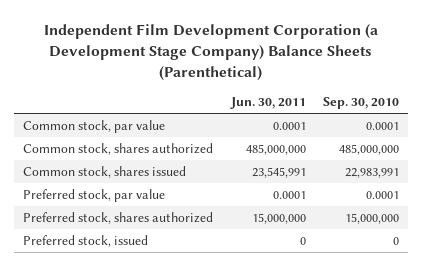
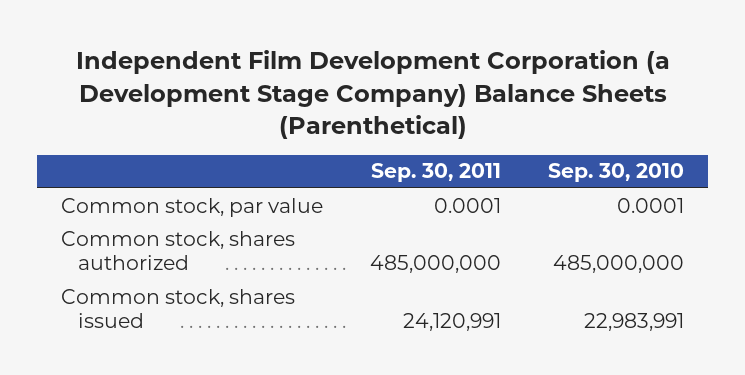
- | Jun. 30, 2011 | Sep. 30, 2010
+ | Sep. 30, 2011 | Sep. 30, 2010
- Preferred stock, par value | 0.0001 | 0.0001
- Preferred stock, shares authorized | 15,000,000 | 15,000,000
- Preferred stock, issued | 0 | 0

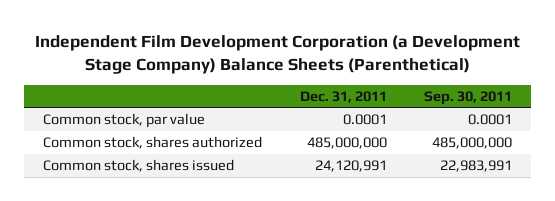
- | Sep. 30, 2011 | Sep. 30, 2010
+ | Dec. 31, 2011 | Sep. 30, 2011
- Common stock, shares issued | 24,120,991 | 22,983,991
+ Common stock, shares issued | 24,120,991 | 22,983,991

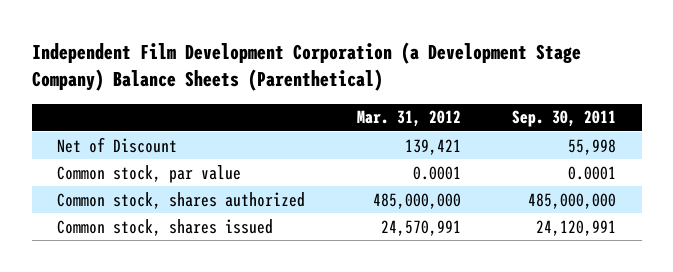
- | Dec. 31, 2011 | Sep. 30, 2011
+ | Mar. 31, 2012 | Sep. 30, 2011
+ Net of Discount | 139,421 | 55,998
- Common stock, shares issued | 24,120,991 | 22,983,991
+ Common stock, shares issued | 24,570,991 | 24,120,991

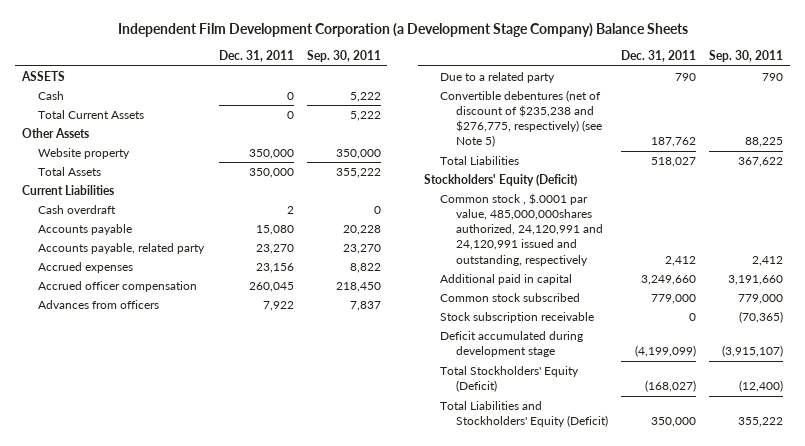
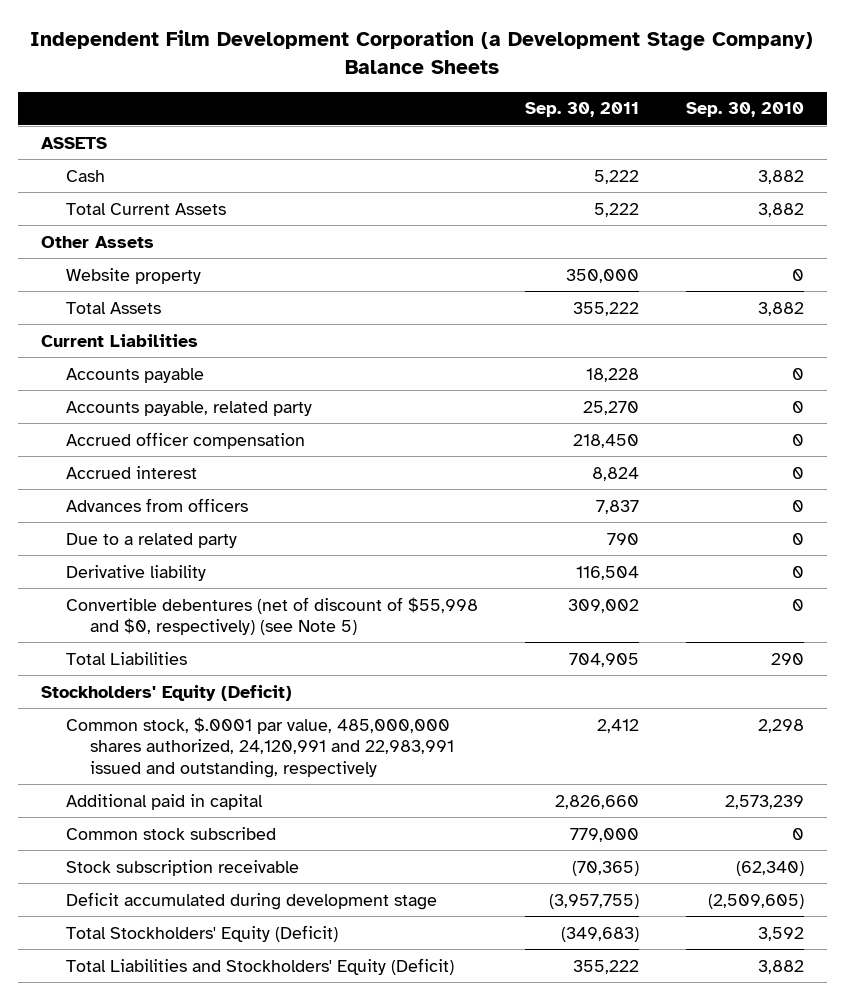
- | Dec. 31, 2011 | Sep. 30, 2011
+ | Sep. 30, 2011 | Sep. 30, 2010
- Cash overdraft | 2 | 0
- Accounts payable | 15,080 | 20,228
- Accounts payable, related party | 23,270 | 23,270
- Accrued expenses | 23,156 | 8,822
+ Accounts payable | 18,228 | 0
+ Accounts payable, related party | 25,270 | 0
+ Accrued interest | 8,824 | 0
- Convertible debentures (net of discount of $235,238 and $276,775, respectively) (see Note 5) | 187,762 | 88,225
- Total Liabilities | 518,027 | 367,622
+ Derivative liability | 116,504 | 0
+ Convertible debentures (net of discount of $55,998 and $0, respectively) (see Note 5) | 309,002 | 0
+ Total Liabilities | 704,905 | 290
- Common stock , $.0001 par value, 485,000,000shares authorized, 24,120,991 and 24,120,991 issued and outstanding, respectively | 2,412 | 2,412
- Additional paid in capital | 3,249,660 | 3,191,660
+ Common stock, $.0001 par value, 485,000,000 shares authorized, 24,120,991 and 22,983,991 issued and outstanding, respectively | 2,412 | 2,298
+ Additional paid in capital | 2,826,660 | 2,573,239
- Deficit accumulated during development stage | (4,199,099) | (3,915,107)
- Total Stockholders' Equity (Deficit) | (168,027) | (12,400)
+ Deficit accumulated during development stage | (3,957,755) | (2,509,605)
+ Total Stockholders' Equity (Deficit) | (349,683) | 3,592

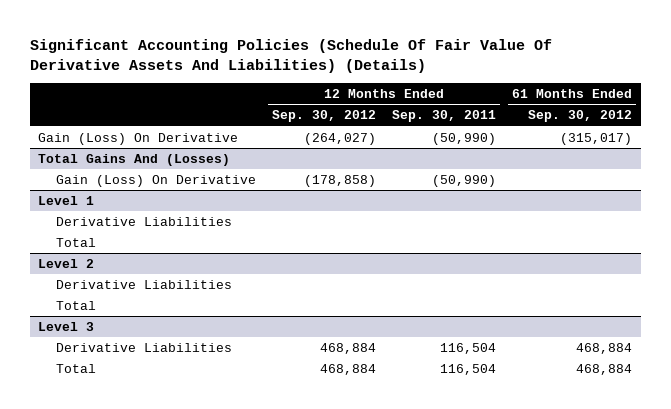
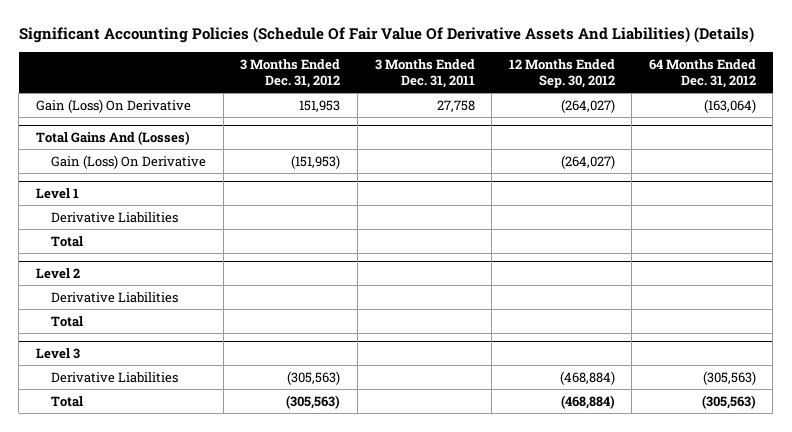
- | 12 Months Ended Sep. 30, 2012 | 12 Months Ended Sep. 30, 2011 | 61 Months Ended Sep. 30, 2012
+ | 3 Months Ended Dec. 31, 2012 | 3 Months Ended Dec. 31, 2011 | 12 Months Ended Sep. 30, 2012 | 64 Months Ended Dec. 31, 2012
@ Total Gains And (Losses)
- Gain (Loss) On Derivative | (178,858) | (50,990) |
+ Gain (Loss) On Derivative | (151,953) | | (264,027) |
@ Level 3
- Derivative Liabilities | 468,884 | 116,504 | 468,884
- Total | 468,884 | 116,504 | 468,884
+ Derivative Liabilities | (305,563) | | (468,884) | (305,563)
+ Total | (305,563) | | (468,884) | (305,563)

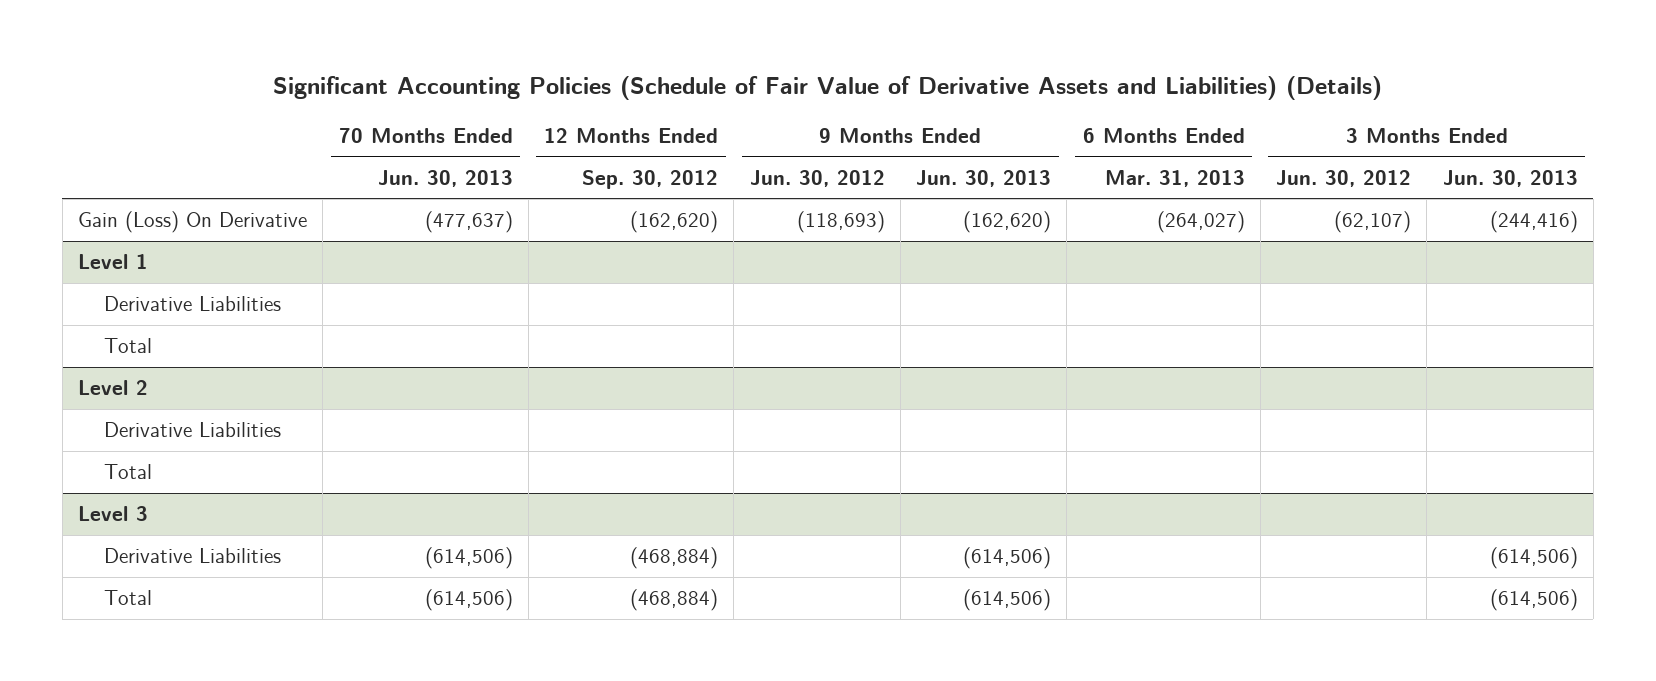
- Significant Accounting Policies (Schedule Of Fair Value Of Derivative Assets And Liabilities) (Details)
+ Significant Accounting Policies (Schedule of Fair Value of Derivative Assets and Liabilities) (Details)
- | 3 Months Ended Dec. 31, 2012 | 3 Months Ended Dec. 31, 2011 | 12 Months Ended Sep. 30, 2012 | 64 Months Ended Dec. 31, 2012
+ | 70 Months Ended Jun. 30, 2013 | 12 Months Ended Sep. 30, 2012 | 9 Months Ended Jun. 30, 2012 | 9 Months Ended Jun. 30, 2013 | 6 Months Ended Mar. 31, 2013 | 3 Months Ended Jun. 30, 2012 | 3 Months Ended Jun. 30, 2013
- Gain (Loss) On Derivative | 151,953 | 27,758 | (264,027) | (163,064)
- Total Gains And (Losses)
- Gain (Loss) On Derivative | (151,953) | | (264,027) |
+ Gain (Loss) On Derivative | (477,637) | (162,620) | (118,693) | (162,620) | (264,027) | (62,107) | (244,416)

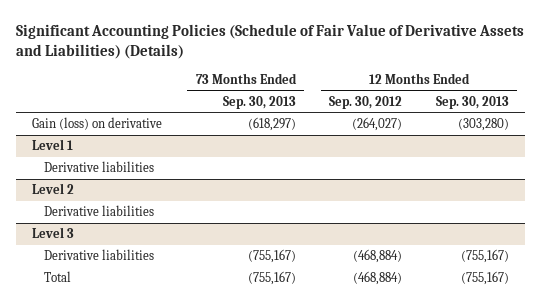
- | 70 Months Ended Jun. 30, 2013 | 12 Months Ended Sep. 30, 2012 | 9 Months Ended Jun. 30, 2012 | 9 Months Ended Jun. 30, 2013 | 6 Months Ended Mar. 31, 2013 | 3 Months Ended Jun. 30, 2012 | 3 Months Ended Jun. 30, 2013
+ | 73 Months Ended Sep. 30, 2013 | 12 Months Ended Sep. 30, 2012 | 12 Months Ended Sep. 30, 2013
- Gain (Loss) On Derivative | (477,637) | (162,620) | (118,693) | (162,620) | (264,027) | (62,107) | (244,416)
+ Gain (loss) on derivative | (618,297) | (264,027) | (303,280)
@ Level 1
- Derivative Liabilities
- Total
+ Derivative liabilities
@ Level 2
- Derivative Liabilities
- Total
+ Derivative liabilities
@ Level 3
- Derivative Liabilities | (614,506) | (468,884) | | (614,506) | | | (614,506)
+ Derivative liabilities | (755,167) | (468,884) | (755,167)

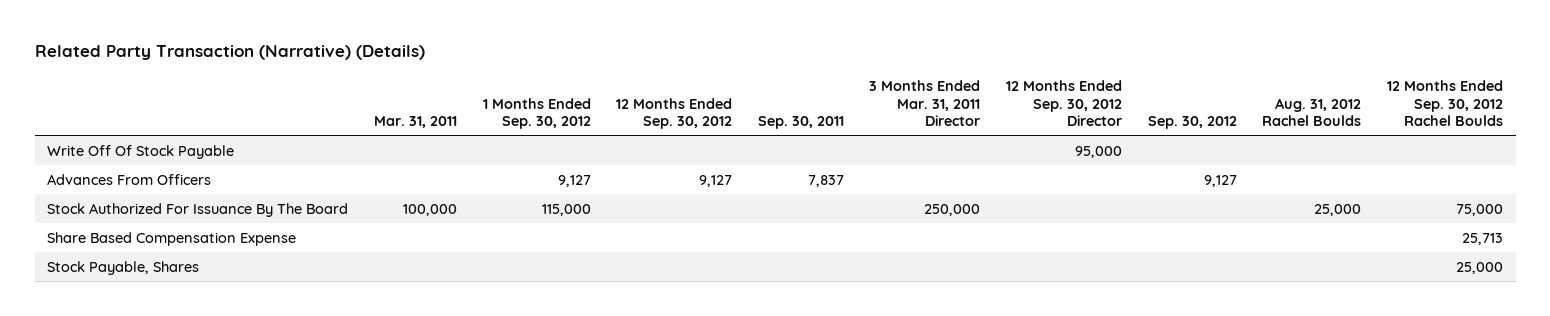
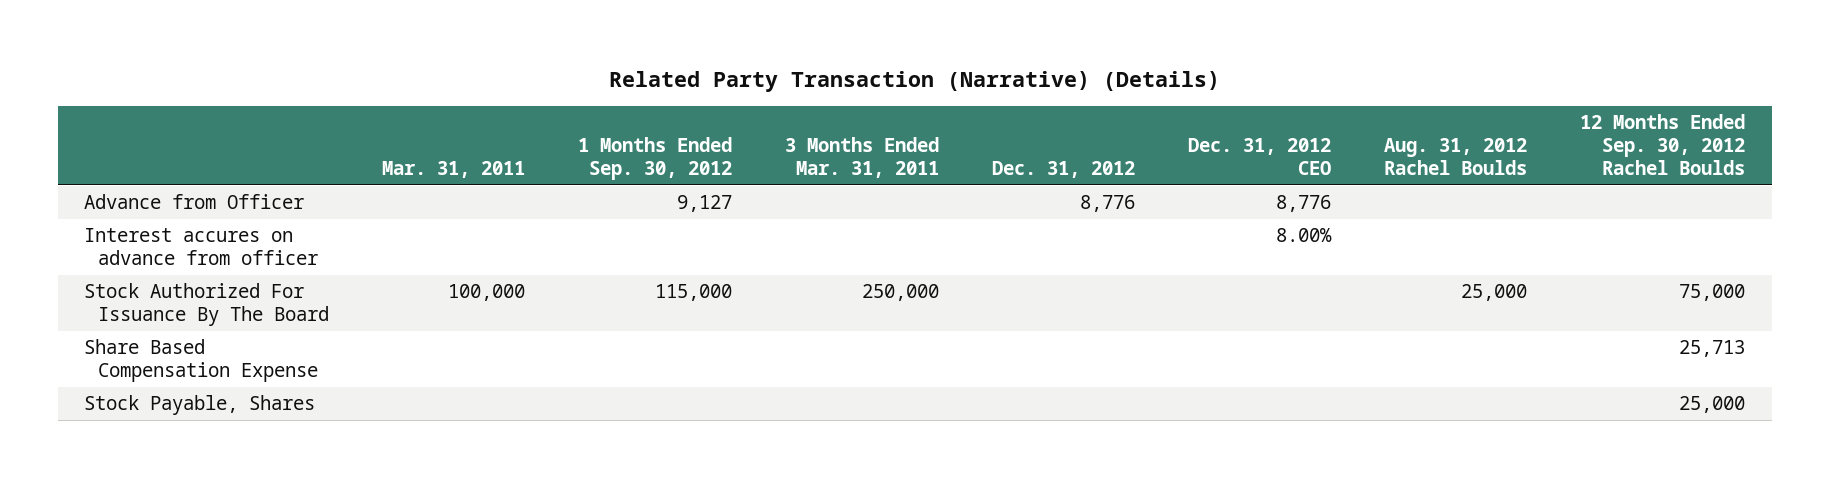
- | Mar. 31, 2011 | 1 Months Ended Sep. 30, 2012 | 12 Months Ended Sep. 30, 2012 | Sep. 30, 2011 | 3 Months Ended Mar. 31, 2011 Director | 12 Months Ended Sep. 30, 2012 Director | Sep. 30, 2012 | Aug. 31, 2012 Rachel Boulds | 12 Months Ended Sep. 30, 2012 Rachel Boulds
+ | Mar. 31, 2011 | 1 Months Ended Sep. 30, 2012 | 3 Months Ended Mar. 31, 2011 | Dec. 31, 2012 | Dec. 31, 2012 CEO | Aug. 31, 2012 Rachel Boulds | 12 Months Ended Sep. 30, 2012 Rachel Boulds
- Write Off Of Stock Payable | | | | | | 95,000 | | |
- Advances From Officers | | 9,127 | 9,127 | 7,837 | | | 9,127 | |
+ Advance from Officer | | 9,127 | | 8,776 | 8,776 | |
+ Interest accures on advance from officer | | | | | 8.00% | |

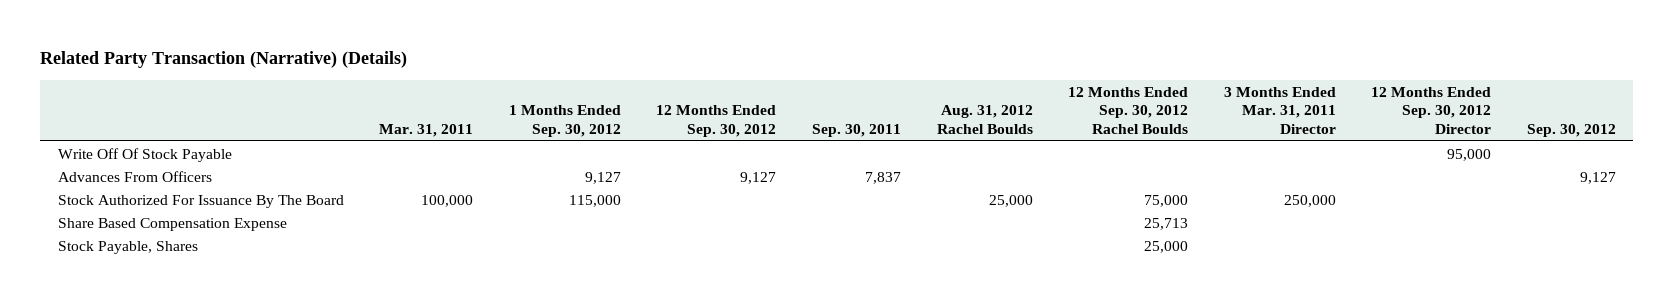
- | Mar. 31, 2011 | 1 Months Ended Sep. 30, 2012 | 3 Months Ended Mar. 31, 2011 | Dec. 31, 2012 | Dec. 31, 2012 CEO | Aug. 31, 2012 Rachel Boulds | 12 Months Ended Sep. 30, 2012 Rachel Boulds
+ | Mar. 31, 2011 | 1 Months Ended Sep. 30, 2012 | 12 Months Ended Sep. 30, 2012 | Sep. 30, 2011 | Aug. 31, 2012 Rachel Boulds | 12 Months Ended Sep. 30, 2012 Rachel Boulds | 3 Months Ended Mar. 31, 2011 Director | 12 Months Ended Sep. 30, 2012 Director | Sep. 30, 2012
- Advance from Officer | | 9,127 | | 8,776 | 8,776 | |
- Interest accures on advance from officer | | | | | 8.00% | |
+ Write Off Of Stock Payable | | | | | | | | 95,000 |
+ Advances From Officers | | 9,127 | 9,127 | 7,837 | | | | | 9,127

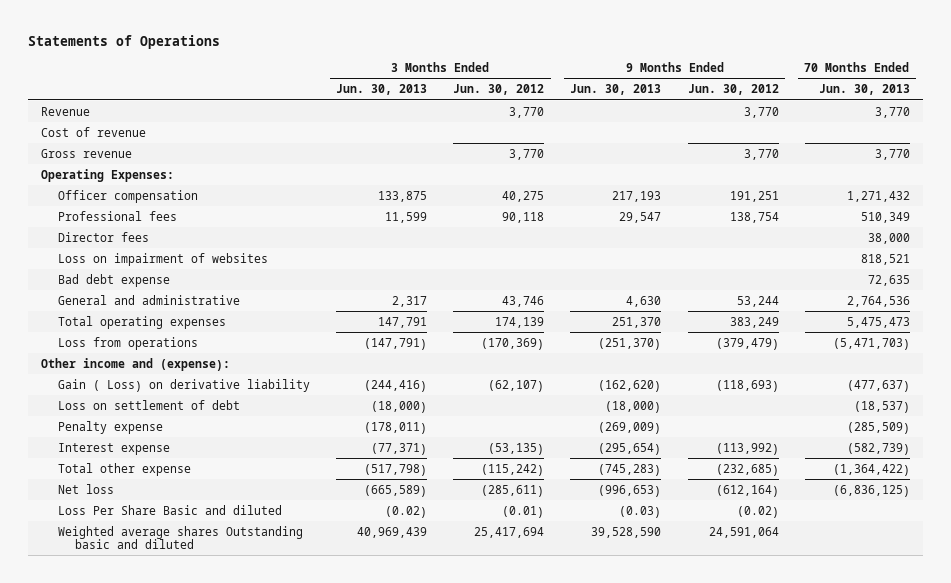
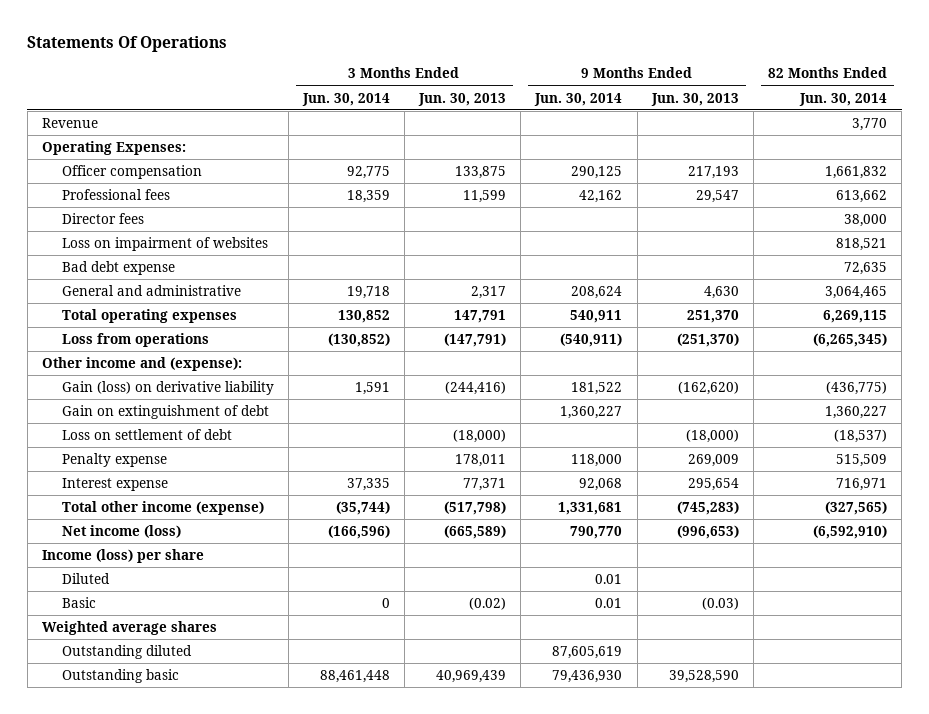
- Statements of Operations
+ Statements Of Operations
- | 3 Months Ended Jun. 30, 2013 | 3 Months Ended Jun. 30, 2012 | 9 Months Ended Jun. 30, 2013 | 9 Months Ended Jun. 30, 2012 | 70 Months Ended Jun. 30, 2013
+ | 3 Months Ended Jun. 30, 2014 | 3 Months Ended Jun. 30, 2013 | 9 Months Ended Jun. 30, 2014 | 9 Months Ended Jun. 30, 2013 | 82 Months Ended Jun. 30, 2014
- Cost of revenue
- Gross revenue | | 3,770 | | 3,770 | 3,770
- Gain ( Loss) on derivative liability | (244,416) | (62,107) | (162,620) | (118,693) | (477,637)
+ Gain (loss) on derivative liability | 1,591 | (244,416) | 181,522 | (162,620) | (436,775)
+ Gain on extinguishment of debt | | | 1,360,227 | | 1,360,227
- Penalty expense | (178,011) | | (269,009) | | (285,509)
- Interest expense | (77,371) | (53,135) | (295,654) | (113,992) | (582,739)
- Total other expense | (517,798) | (115,242) | (745,283) | (232,685) | (1,364,422)
- Net loss | (665,589) | (285,611) | (996,653) | (612,164) | (6,836,125)
- Loss Per Share Basic and diluted | (0.02) | (0.01) | (0.03) | (0.02) |
- Weighted average shares Outstanding basic and diluted | 40,969,439 | 25,417,694 | 39,528,590 | 24,591,064 |
+ Penalty expense | | 178,011 | 118,000 | 269,009 | 515,509
+ Interest expense | 37,335 | 77,371 | 92,068 | 295,654 | 716,971
+ Total other income (expense) | (35,744) | (517,798) | 1,331,681 | (745,283) | (327,565)
+ Net income (loss) | (166,596) | (665,589) | 790,770 | (996,653) | (6,592,910)
+ Income (loss) per share
+ Diluted | | | 0.01 | |
+ Basic | 0 | (0.02) | 0.01 | (0.03) |
+ Weighted average shares
+ Outstanding diluted | | | 87,605,619 | |
+ Outstanding basic | 88,461,448 | 40,969,439 | 79,436,930 | 39,528,590 |

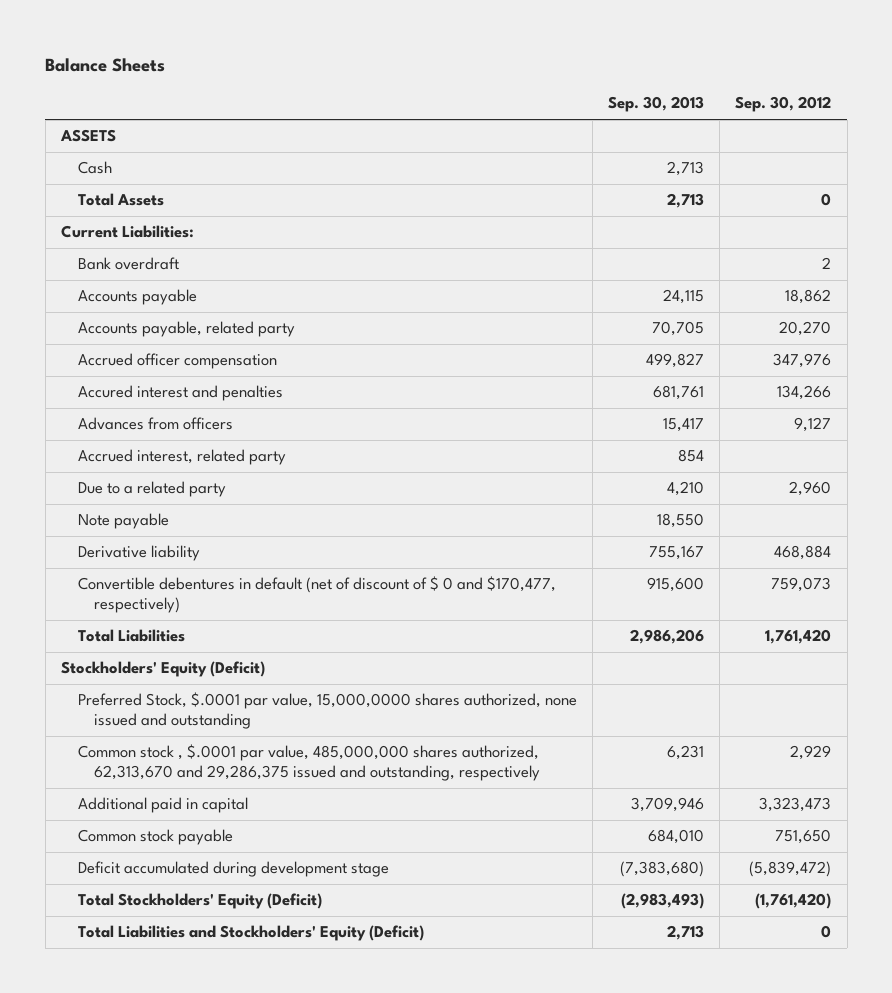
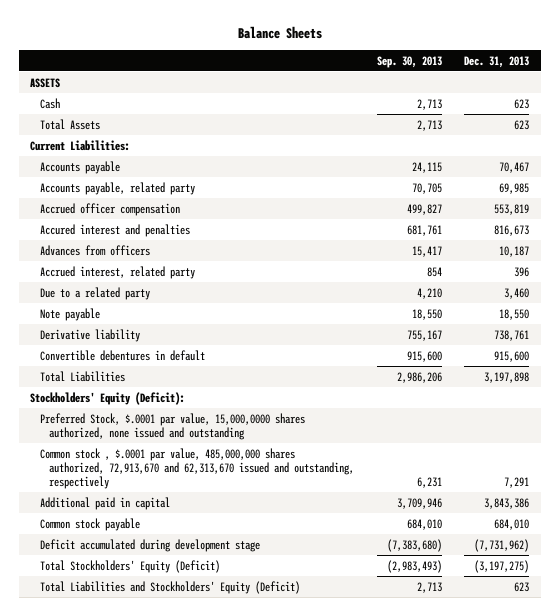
- | Sep. 30, 2013 | Sep. 30, 2012
+ | Sep. 30, 2013 | Dec. 31, 2013
- Bank overdraft | | 2
- Convertible debentures in default (net of discount of $ 0 and $170,477, respectively) | 915,600 | 759,073
+ Convertible debentures in default | 915,600 | 915,600
- Stockholders' Equity (Deficit)
+ Stockholders' Equity (Deficit):
- Common stock , $.0001 par value, 485,000,000 shares authorized, 62,313,670 and 29,286,375 issued and outstanding, respectively | 6,231 | 2,929
+ Common stock , $.0001 par value, 485,000,000 shares authorized, 72,913,670 and 62,313,670 issued and outstanding, respectively | 6,231 | 7,291

